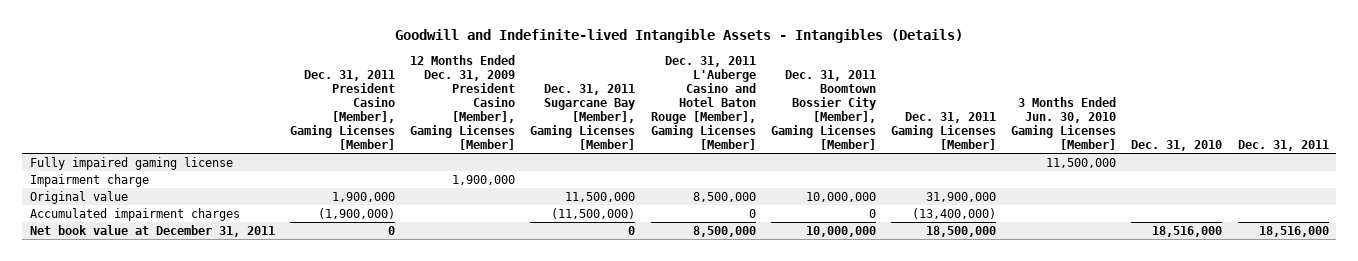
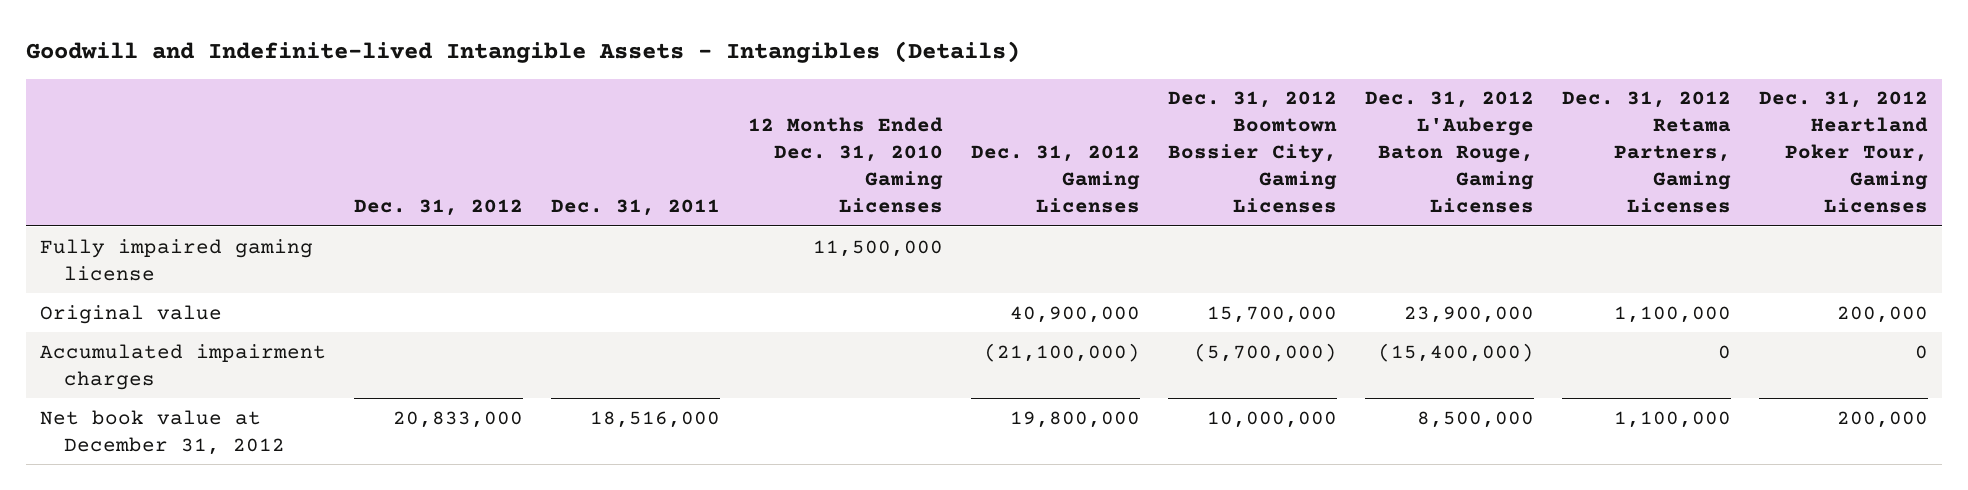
- | Dec. 31, 2011 President Casino [Member], Gaming Licenses [Member] | 12 Months Ended Dec. 31, 2009 President Casino [Member], Gaming Licenses [Member] | Dec. 31, 2011 Sugarcane Bay [Member], Gaming Licenses [Member] | Dec. 31, 2011 L'Auberge Casino and Hotel Baton Rouge [Member], Gaming Licenses [Member] | Dec. 31, 2011 Boomtown Bossier City [Member], Gaming Licenses [Member] | Dec. 31, 2011 Gaming Licenses [Member] | 3 Months Ended Jun. 30, 2010 Gaming Licenses [Member] | Dec. 31, 2010 | Dec. 31, 2011
+ | Dec. 31, 2012 | Dec. 31, 2011 | 12 Months Ended Dec. 31, 2010 Gaming Licenses | Dec. 31, 2012 Gaming Licenses | Dec. 31, 2012 Boomtown Bossier City, Gaming Licenses | Dec. 31, 2012 L'Auberge Baton Rouge, Gaming Licenses | Dec. 31, 2012 Retama Partners, Gaming Licenses | Dec. 31, 2012 Heartland Poker Tour, Gaming Licenses
- Impairment charge | | 1,900,000 | | | | | | |
- Net book value at December 31, 2011 | 0 | | 0 | 8,500,000 | 10,000,000 | 18,500,000 | | 18,516,000 | 18,516,000
+ Net book value at December 31, 2012 | 20,833,000 | 18,516,000 | | 19,800,000 | 10,000,000 | 8,500,000 | 1,100,000 | 200,000

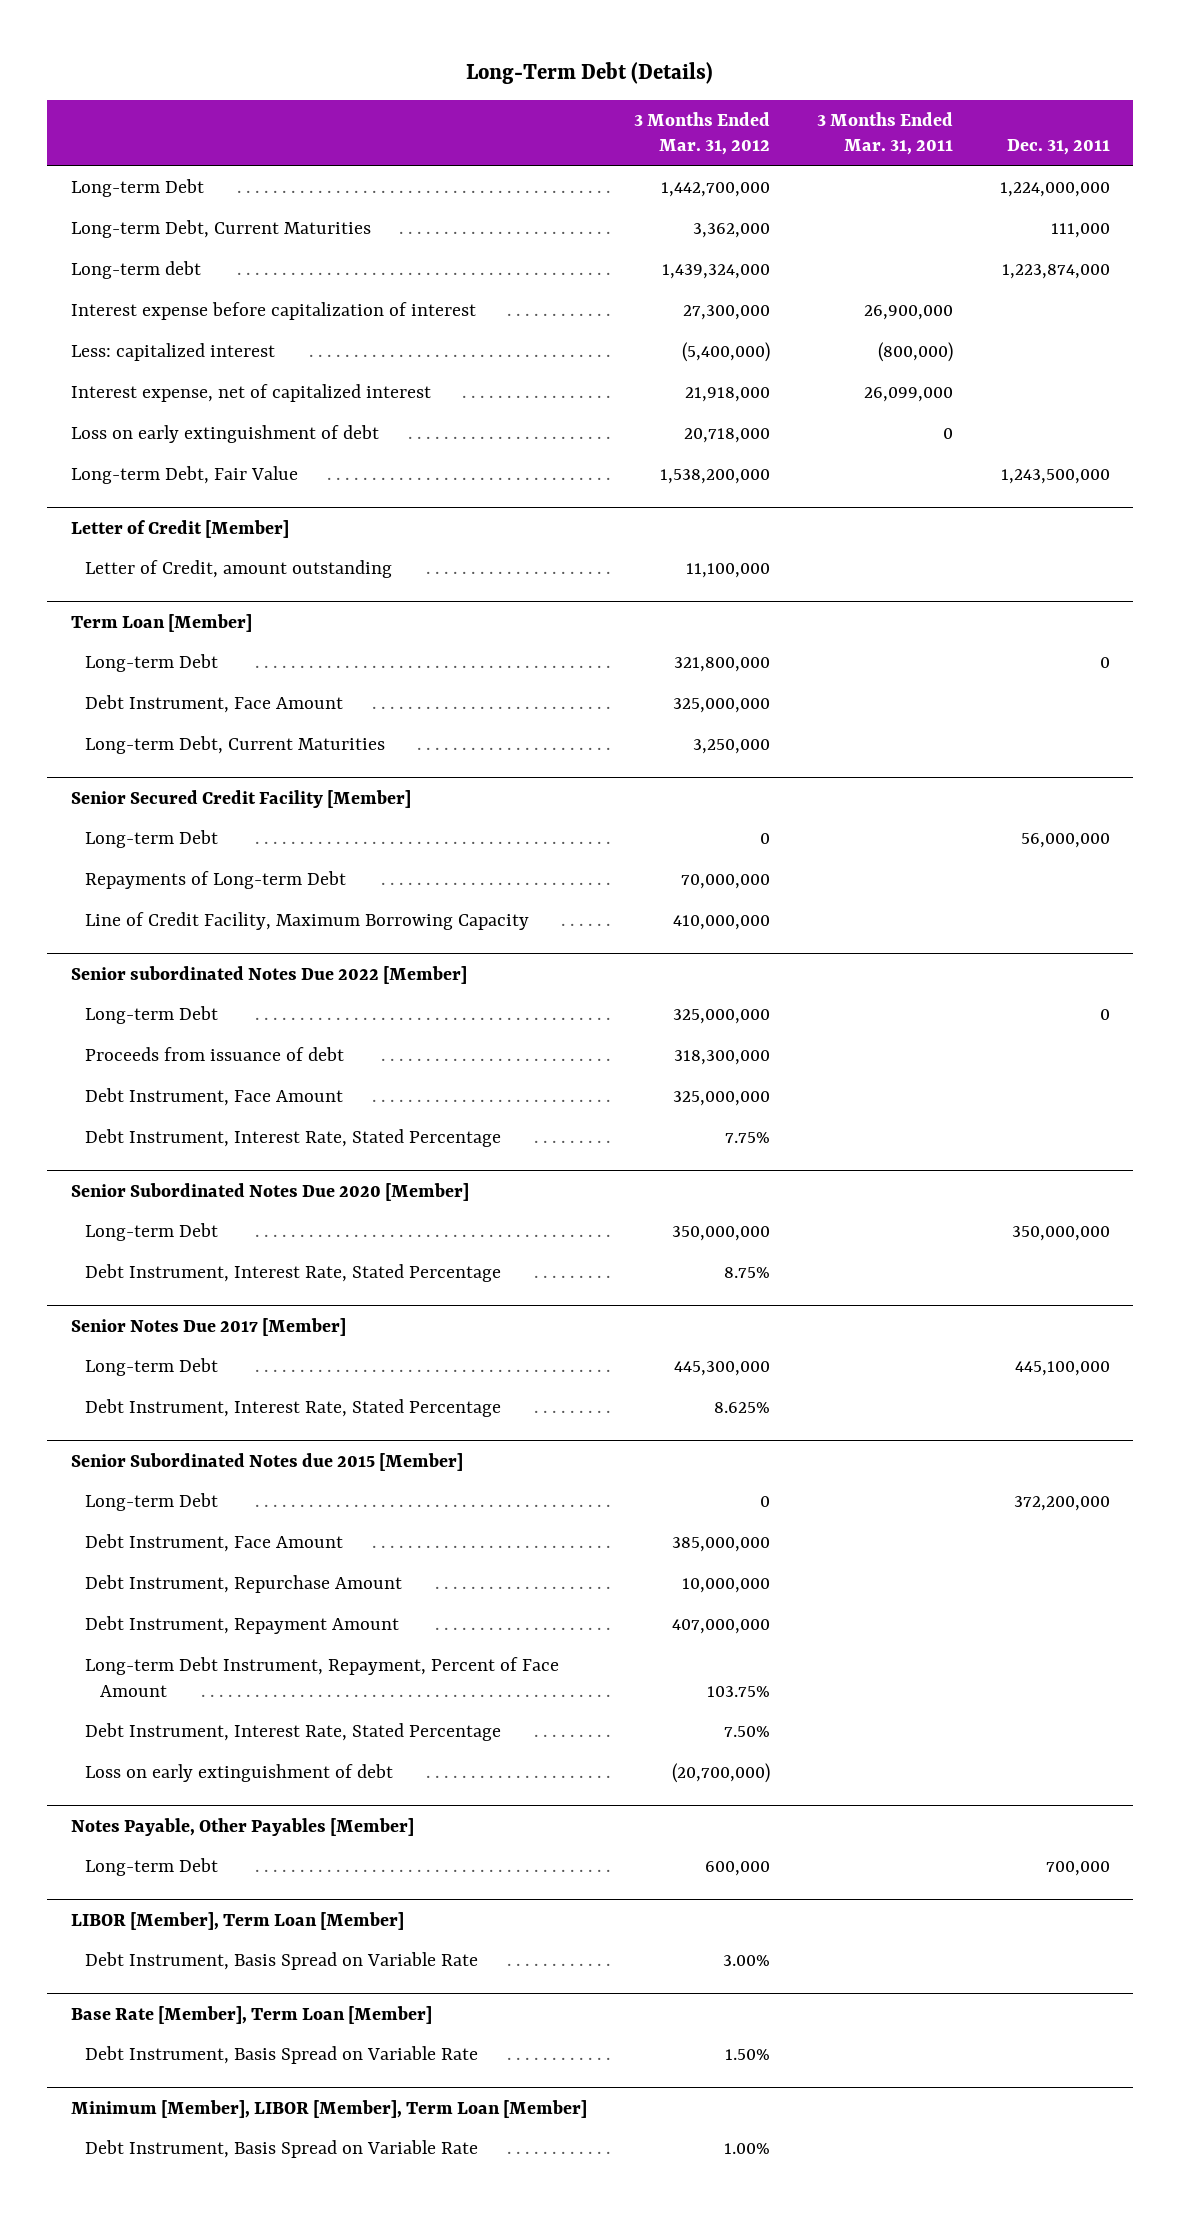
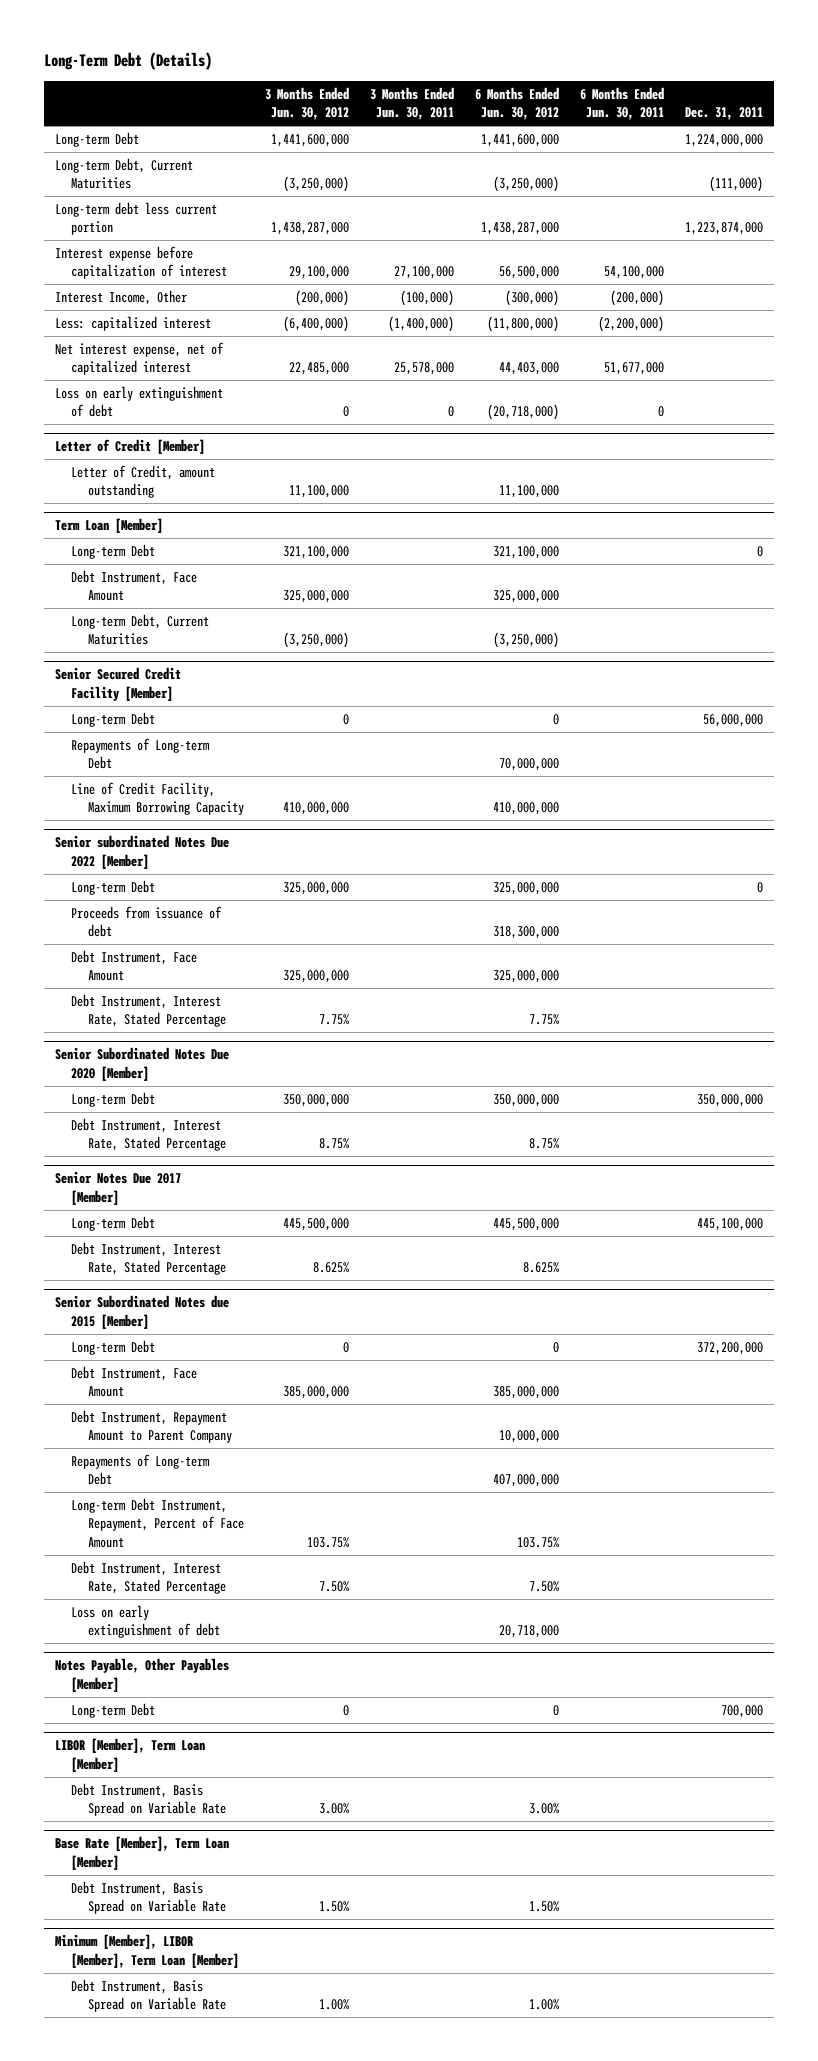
- | 3 Months Ended Mar. 31, 2012 | 3 Months Ended Mar. 31, 2011 | Dec. 31, 2011
+ | 3 Months Ended Jun. 30, 2012 | 3 Months Ended Jun. 30, 2011 | 6 Months Ended Jun. 30, 2012 | 6 Months Ended Jun. 30, 2011 | Dec. 31, 2011
- Long-term Debt, Current Maturities | 3,362,000 | | 111,000
- Long-term debt | 1,439,324,000 | | 1,223,874,000
+ Long-term Debt, Current Maturities | (3,250,000) | | (3,250,000) | | (111,000)
+ Long-term debt less current portion | 1,438,287,000 | | 1,438,287,000 | | 1,223,874,000
+ Interest Income, Other | (200,000) | (100,000) | (300,000) | (200,000) |
- Interest expense, net of capitalized interest | 21,918,000 | 26,099,000 |
+ Net interest expense, net of capitalized interest | 22,485,000 | 25,578,000 | 44,403,000 | 51,677,000 |
- Long-term Debt, Fair Value | 1,538,200,000 | | 1,243,500,000
@ Senior Subordinated Notes due 2015 [Member]
- Debt Instrument, Repurchase Amount | 10,000,000 | |
- Debt Instrument, Repayment Amount | 407,000,000 | |
+ Debt Instrument, Repayment Amount to Parent Company | | | 10,000,000 | |
+ Repayments of Long-term Debt | | | 407,000,000 | |

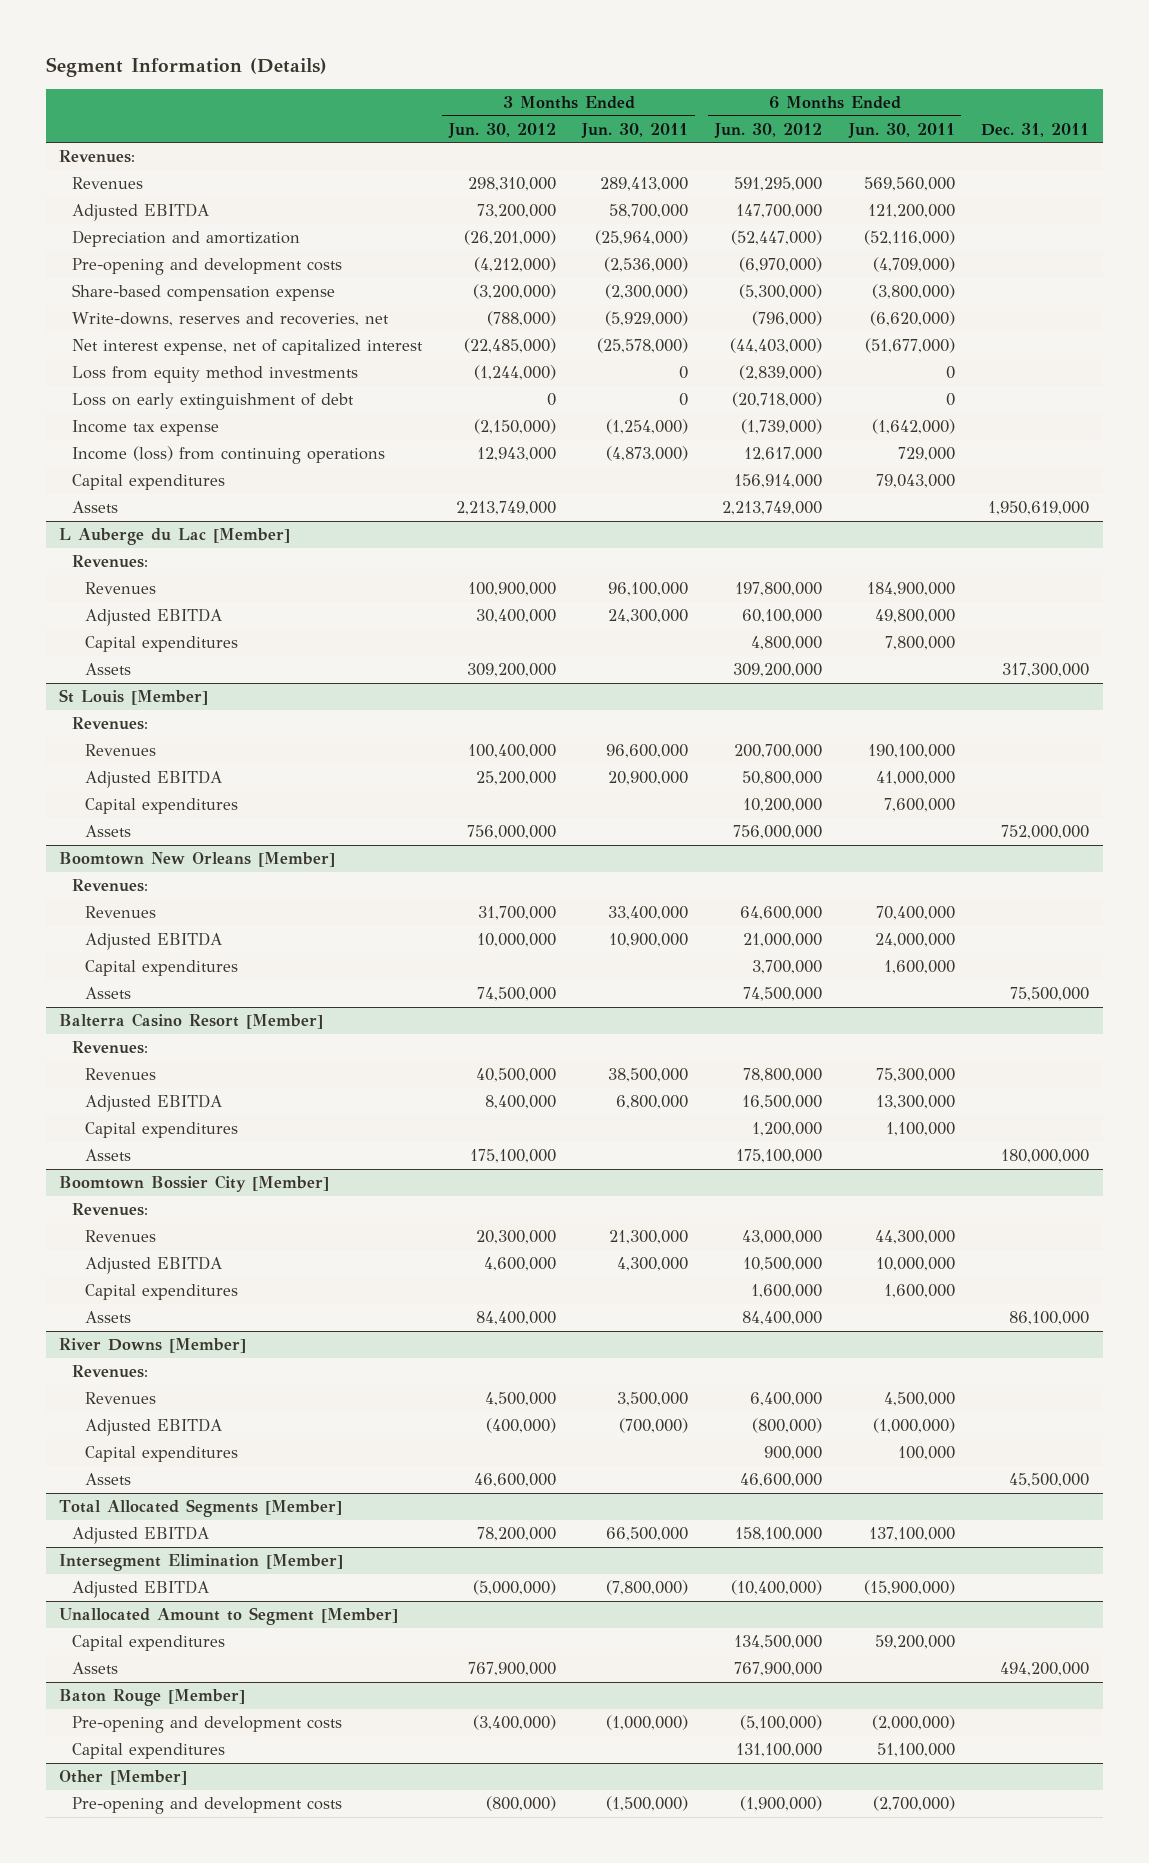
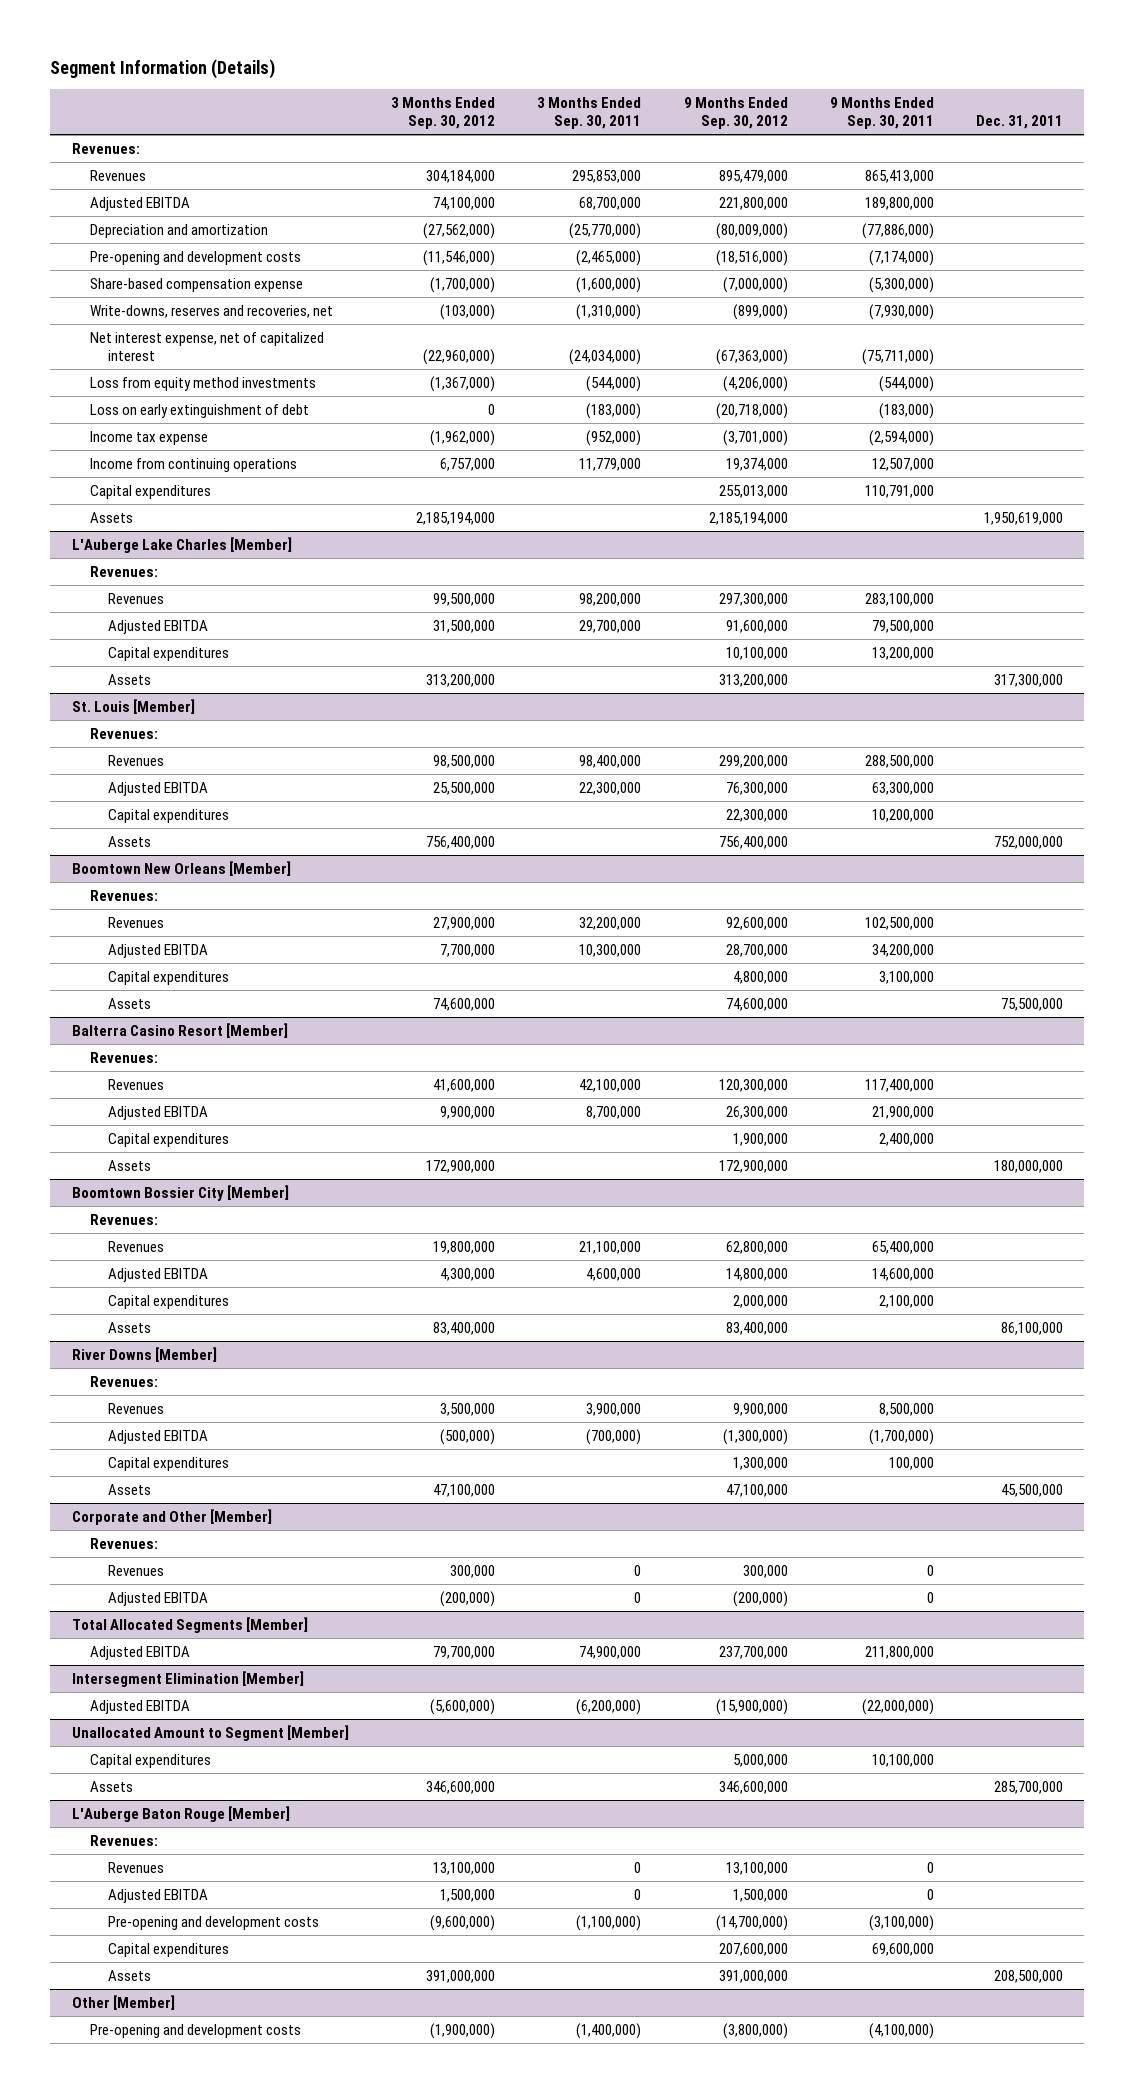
- | 3 Months Ended Jun. 30, 2012 | 3 Months Ended Jun. 30, 2011 | 6 Months Ended Jun. 30, 2012 | 6 Months Ended Jun. 30, 2011 | Dec. 31, 2011
+ | 3 Months Ended Sep. 30, 2012 | 3 Months Ended Sep. 30, 2011 | 9 Months Ended Sep. 30, 2012 | 9 Months Ended Sep. 30, 2011 | Dec. 31, 2011
- Income (loss) from continuing operations | 12,943,000 | (4,873,000) | 12,617,000 | 729,000 |
+ Income from continuing operations | 6,757,000 | 11,779,000 | 19,374,000 | 12,507,000 |
- L Auberge du Lac [Member]
+ L'Auberge Lake Charles [Member]
- St Louis [Member]
+ St. Louis [Member]
+ Corporate and Other [Member]
+ Revenues:
+ Revenues | 300,000 | 0 | 300,000 | 0 |
+ Adjusted EBITDA | (200,000) | 0 | (200,000) | 0 |
@ Unallocated Amount to Segment [Member]
- Assets | 767,900,000 | | 767,900,000 | | 494,200,000
- Baton Rouge [Member]
@ Unallocated Amount to Segment [Member]
+ Assets | 346,600,000 | | 346,600,000 | | 285,700,000
+ L'Auberge Baton Rouge [Member]
+ Revenues:
+ Revenues | 13,100,000 | 0 | 13,100,000 | 0 |
+ Adjusted EBITDA | 1,500,000 | 0 | 1,500,000 | 0 |
+ Assets | 391,000,000 | | 391,000,000 | | 208,500,000

